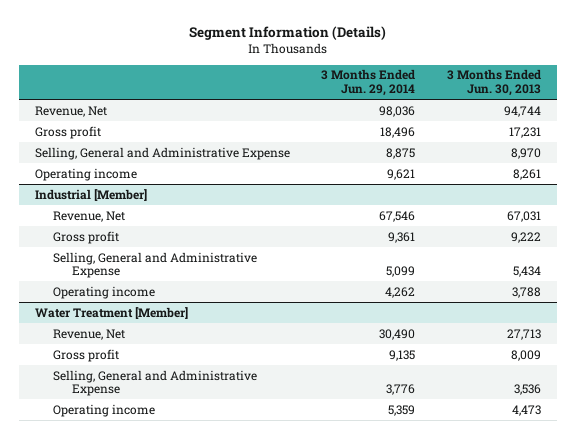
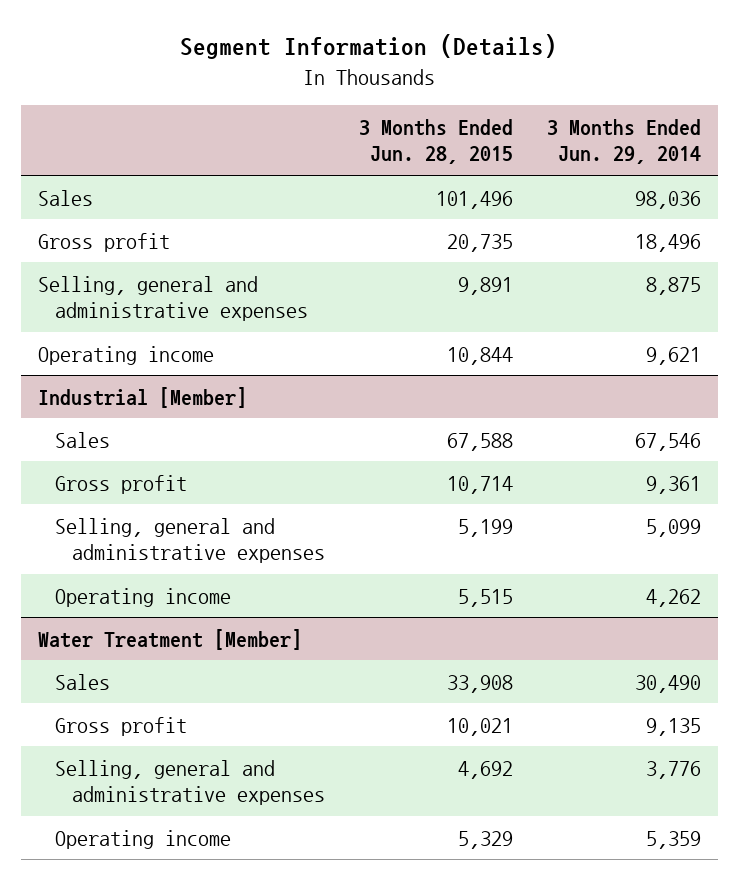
- | 3 Months Ended Jun. 29, 2014 | 3 Months Ended Jun. 30, 2013
+ | 3 Months Ended Jun. 28, 2015 | 3 Months Ended Jun. 29, 2014
- Revenue, Net | 98,036 | 94,744
+ Sales | 101,496 | 98,036
- Selling, General and Administrative Expense | 8,875 | 8,970
+ Selling, general and administrative expenses | 9,891 | 8,875
@ Industrial [Member]
- Revenue, Net | 67,546 | 67,031
+ Sales | 67,588 | 67,546
- Selling, General and Administrative Expense | 5,099 | 5,434
+ Selling, general and administrative expenses | 5,199 | 5,099
@ Water Treatment [Member]
- Revenue, Net | 30,490 | 27,713
+ Sales | 33,908 | 30,490
- Selling, General and Administrative Expense | 3,776 | 3,536
+ Selling, general and administrative expenses | 4,692 | 3,776

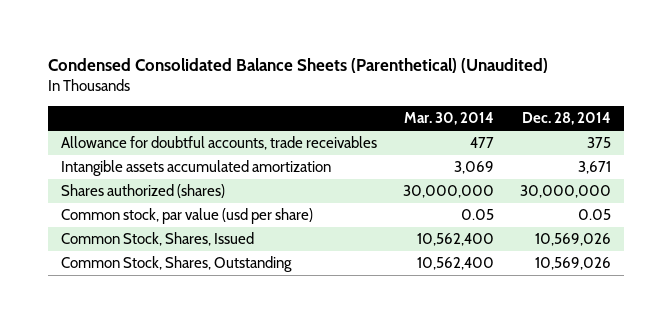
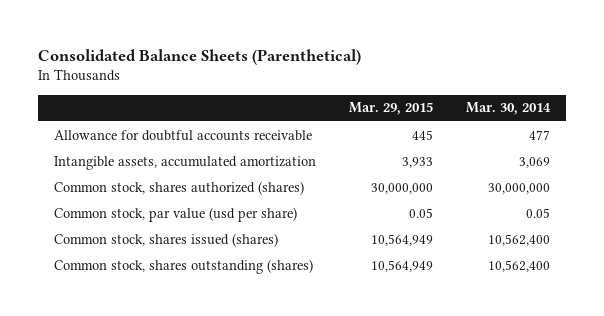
- Condensed Consolidated Balance Sheets (Parenthetical) (Unaudited)
+ Consolidated Balance Sheets (Parenthetical)
- | Mar. 30, 2014 | Dec. 28, 2014
+ | Mar. 29, 2015 | Mar. 30, 2014
- Allowance for doubtful accounts, trade receivables | 477 | 375
- Intangible assets accumulated amortization | 3,069 | 3,671
- Shares authorized (shares) | 30,000,000 | 30,000,000
+ Allowance for doubtful accounts receivable | 445 | 477
+ Intangible assets, accumulated amortization | 3,933 | 3,069
+ Common stock, shares authorized (shares) | 30,000,000 | 30,000,000
- Common Stock, Shares, Issued | 10,562,400 | 10,569,026
- Common Stock, Shares, Outstanding | 10,562,400 | 10,569,026
+ Common stock, shares issued (shares) | 10,564,949 | 10,562,400
+ Common stock, shares outstanding (shares) | 10,564,949 | 10,562,400

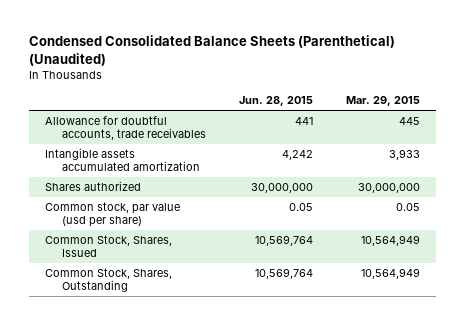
- Consolidated Balance Sheets (Parenthetical)
+ Condensed Consolidated Balance Sheets (Parenthetical) (Unaudited)
- | Mar. 29, 2015 | Mar. 30, 2014
+ | Jun. 28, 2015 | Mar. 29, 2015
- Allowance for doubtful accounts receivable | 445 | 477
- Intangible assets, accumulated amortization | 3,933 | 3,069
- Common stock, shares authorized (shares) | 30,000,000 | 30,000,000
+ Allowance for doubtful accounts, trade receivables | 441 | 445
+ Intangible assets accumulated amortization | 4,242 | 3,933
+ Shares authorized | 30,000,000 | 30,000,000
- Common stock, shares issued (shares) | 10,564,949 | 10,562,400
- Common stock, shares outstanding (shares) | 10,564,949 | 10,562,400
+ Common Stock, Shares, Issued | 10,569,764 | 10,564,949
+ Common Stock, Shares, Outstanding | 10,569,764 | 10,564,949

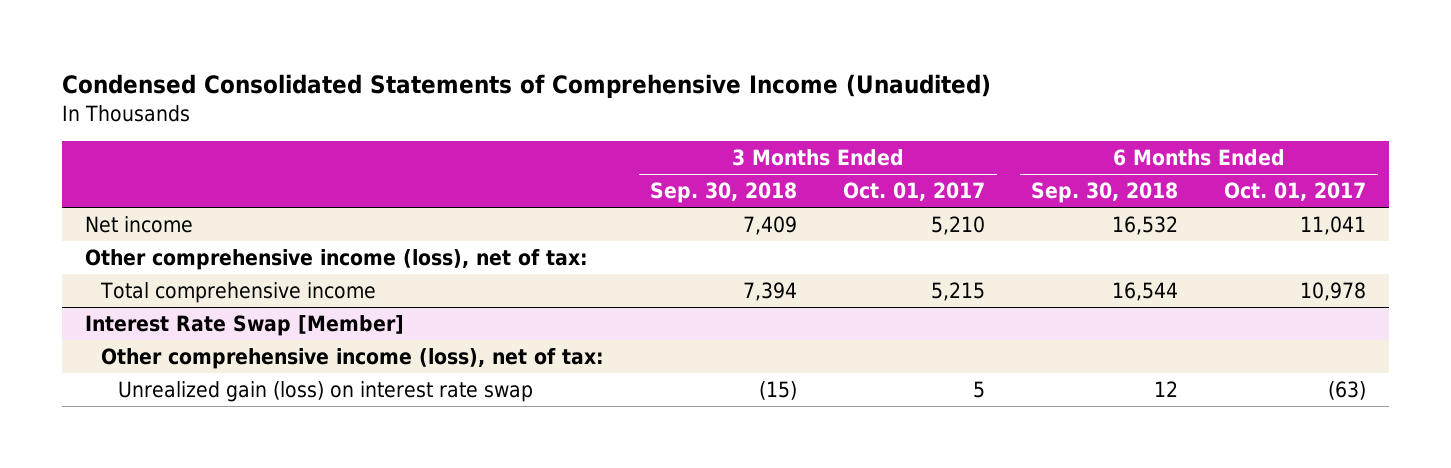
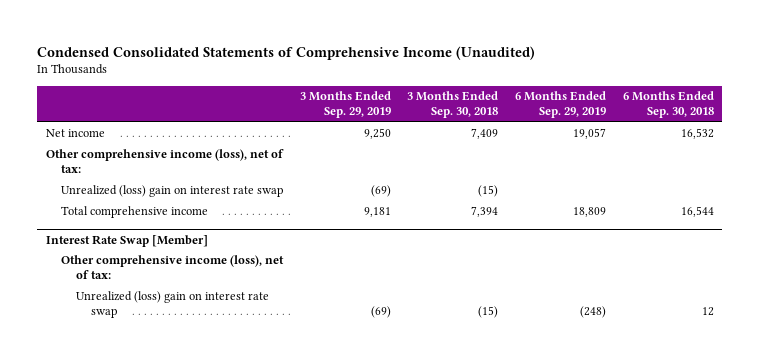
- | 3 Months Ended Sep. 30, 2018 | 3 Months Ended Oct. 01, 2017 | 6 Months Ended Sep. 30, 2018 | 6 Months Ended Oct. 01, 2017
+ | 3 Months Ended Sep. 29, 2019 | 3 Months Ended Sep. 30, 2018 | 6 Months Ended Sep. 29, 2019 | 6 Months Ended Sep. 30, 2018
+ Unrealized (loss) gain on interest rate swap | (69) | (15) | |
@ Interest Rate Swap [Member]
- Unrealized gain (loss) on interest rate swap | (15) | 5 | 12 | (63)
+ Unrealized (loss) gain on interest rate swap | (69) | (15) | (248) | 12

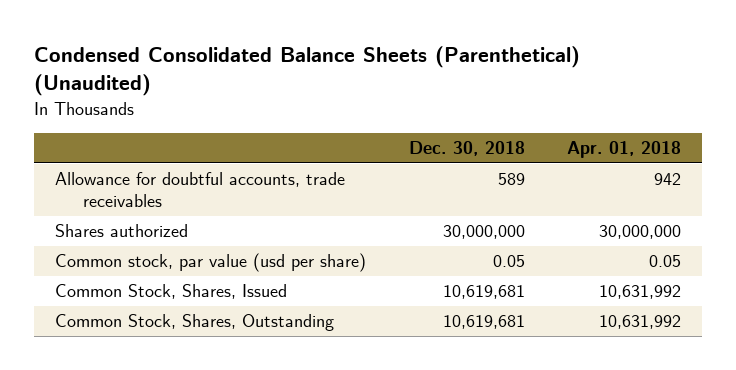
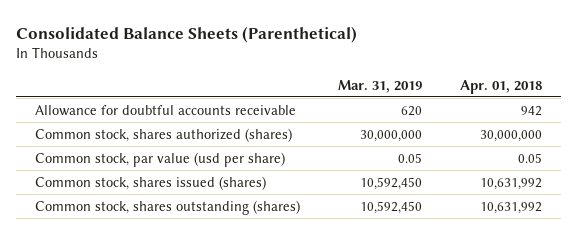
- Condensed Consolidated Balance Sheets (Parenthetical) (Unaudited)
+ Consolidated Balance Sheets (Parenthetical)
- | Dec. 30, 2018 | Apr. 01, 2018
+ | Mar. 31, 2019 | Apr. 01, 2018
- Allowance for doubtful accounts, trade receivables | 589 | 942
- Shares authorized | 30,000,000 | 30,000,000
+ Allowance for doubtful accounts receivable | 620 | 942
+ Common stock, shares authorized (shares) | 30,000,000 | 30,000,000
- Common Stock, Shares, Issued | 10,619,681 | 10,631,992
- Common Stock, Shares, Outstanding | 10,619,681 | 10,631,992
+ Common stock, shares issued (shares) | 10,592,450 | 10,631,992
+ Common stock, shares outstanding (shares) | 10,592,450 | 10,631,992

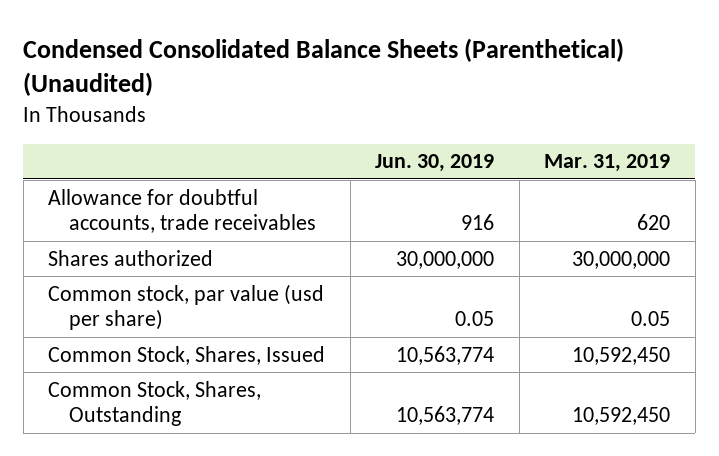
- Consolidated Balance Sheets (Parenthetical)
+ Condensed Consolidated Balance Sheets (Parenthetical) (Unaudited)
- | Mar. 31, 2019 | Apr. 01, 2018
+ | Jun. 30, 2019 | Mar. 31, 2019
- Allowance for doubtful accounts receivable | 620 | 942
- Common stock, shares authorized (shares) | 30,000,000 | 30,000,000
+ Allowance for doubtful accounts, trade receivables | 916 | 620
+ Shares authorized | 30,000,000 | 30,000,000
- Common stock, shares issued (shares) | 10,592,450 | 10,631,992
- Common stock, shares outstanding (shares) | 10,592,450 | 10,631,992
+ Common Stock, Shares, Issued | 10,563,774 | 10,592,450
+ Common Stock, Shares, Outstanding | 10,563,774 | 10,592,450

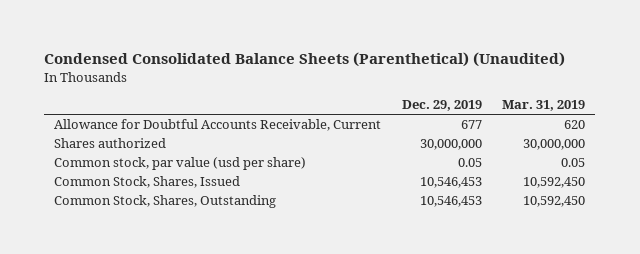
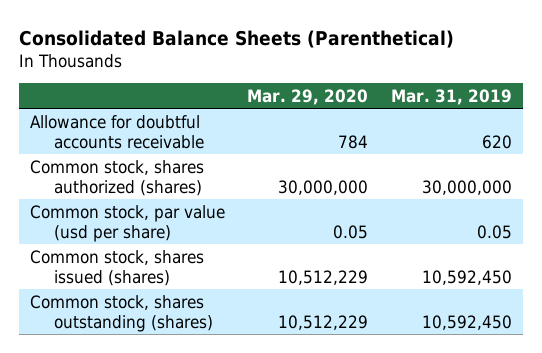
- Condensed Consolidated Balance Sheets (Parenthetical) (Unaudited)
+ Consolidated Balance Sheets (Parenthetical)
- | Dec. 29, 2019 | Mar. 31, 2019
+ | Mar. 29, 2020 | Mar. 31, 2019
- Allowance for Doubtful Accounts Receivable, Current | 677 | 620
- Shares authorized | 30,000,000 | 30,000,000
+ Allowance for doubtful accounts receivable | 784 | 620
+ Common stock, shares authorized (shares) | 30,000,000 | 30,000,000
- Common Stock, Shares, Issued | 10,546,453 | 10,592,450
- Common Stock, Shares, Outstanding | 10,546,453 | 10,592,450
+ Common stock, shares issued (shares) | 10,512,229 | 10,592,450
+ Common stock, shares outstanding (shares) | 10,512,229 | 10,592,450

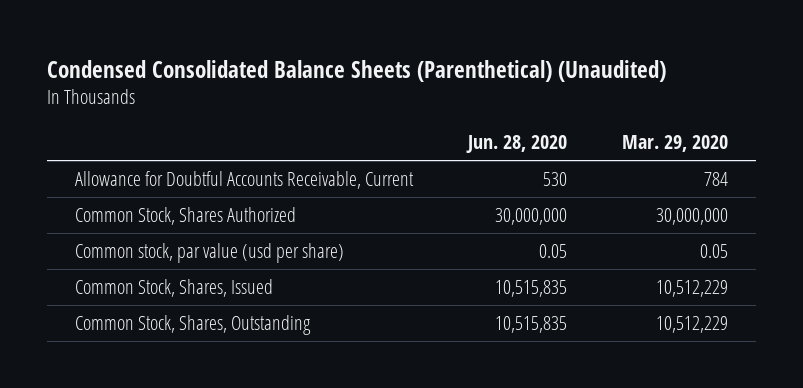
- Consolidated Balance Sheets (Parenthetical)
+ Condensed Consolidated Balance Sheets (Parenthetical) (Unaudited)
- | Mar. 29, 2020 | Mar. 31, 2019
+ | Jun. 28, 2020 | Mar. 29, 2020
- Allowance for doubtful accounts receivable | 784 | 620
- Common stock, shares authorized (shares) | 30,000,000 | 30,000,000
+ Allowance for Doubtful Accounts Receivable, Current | 530 | 784
+ Common Stock, Shares Authorized | 30,000,000 | 30,000,000
- Common stock, shares issued (shares) | 10,512,229 | 10,592,450
- Common stock, shares outstanding (shares) | 10,512,229 | 10,592,450
+ Common Stock, Shares, Issued | 10,515,835 | 10,512,229
+ Common Stock, Shares, Outstanding | 10,515,835 | 10,512,229

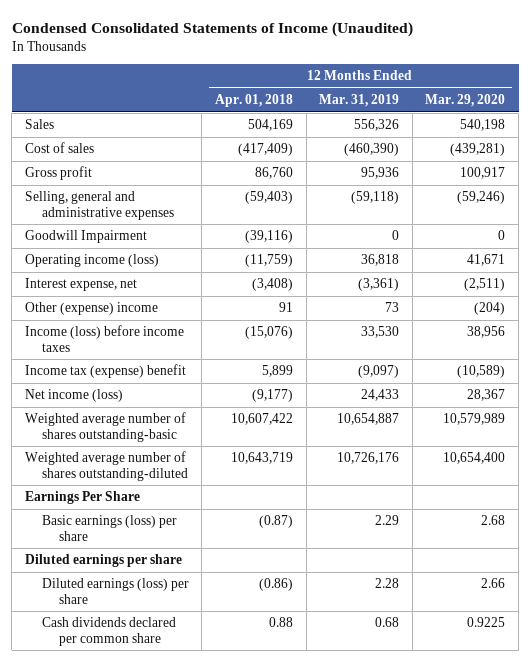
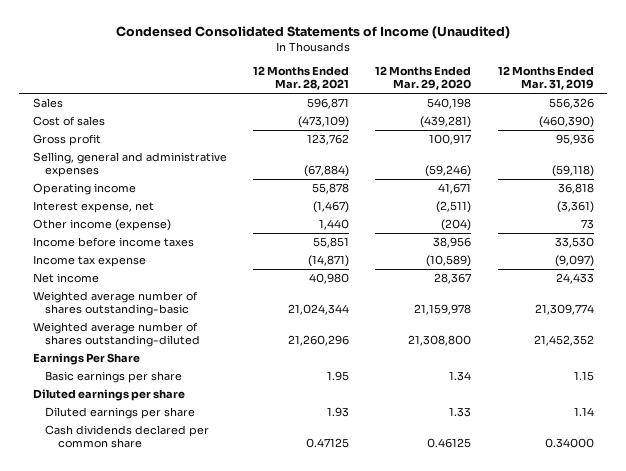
- | 12 Months Ended Apr. 01, 2018 | 12 Months Ended Mar. 31, 2019 | 12 Months Ended Mar. 29, 2020
+ | 12 Months Ended Mar. 28, 2021 | 12 Months Ended Mar. 29, 2020 | 12 Months Ended Mar. 31, 2019
- Goodwill Impairment | (39,116) | 0 | 0
- Operating income (loss) | (11,759) | 36,818 | 41,671
+ Operating income | 55,878 | 41,671 | 36,818
- Other (expense) income | 91 | 73 | (204)
- Income (loss) before income taxes | (15,076) | 33,530 | 38,956
- Income tax (expense) benefit | 5,899 | (9,097) | (10,589)
- Net income (loss) | (9,177) | 24,433 | 28,367
- Weighted average number of shares outstanding-basic | 10,607,422 | 10,654,887 | 10,579,989
- Weighted average number of shares outstanding-diluted | 10,643,719 | 10,726,176 | 10,654,400
+ Other income (expense) | 1,440 | (204) | 73
+ Income before income taxes | 55,851 | 38,956 | 33,530
+ Income tax expense | (14,871) | (10,589) | (9,097)
+ Net income | 40,980 | 28,367 | 24,433
+ Weighted average number of shares outstanding-basic | 21,024,344 | 21,159,978 | 21,309,774
+ Weighted average number of shares outstanding-diluted | 21,260,296 | 21,308,800 | 21,452,352
- Basic earnings (loss) per share | (0.87) | 2.29 | 2.68
+ Basic earnings per share | 1.95 | 1.34 | 1.15
- Diluted earnings (loss) per share | (0.86) | 2.28 | 2.66
- Cash dividends declared per common share | 0.88 | 0.68 | 0.9225
+ Diluted earnings per share | 1.93 | 1.33 | 1.14
+ Cash dividends declared per common share | 0.47125 | 0.46125 | 0.34000

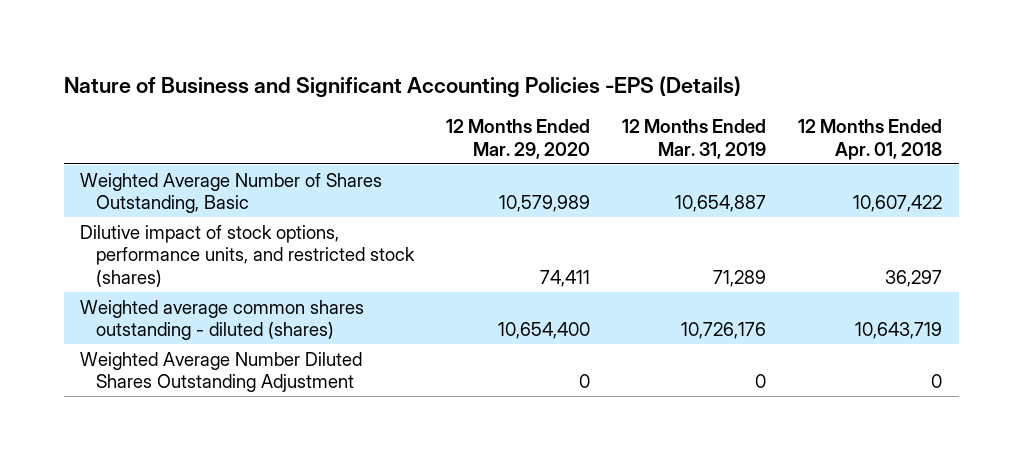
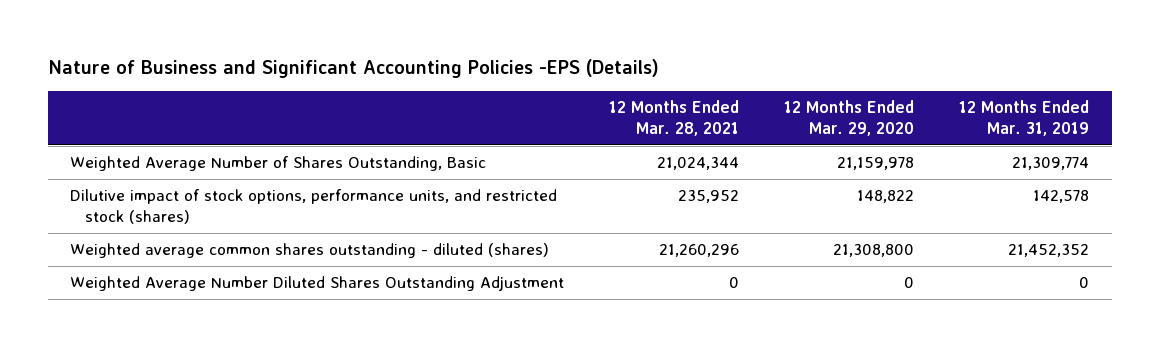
- | 12 Months Ended Mar. 29, 2020 | 12 Months Ended Mar. 31, 2019 | 12 Months Ended Apr. 01, 2018
+ | 12 Months Ended Mar. 28, 2021 | 12 Months Ended Mar. 29, 2020 | 12 Months Ended Mar. 31, 2019
- Weighted Average Number of Shares Outstanding, Basic | 10,579,989 | 10,654,887 | 10,607,422
- Dilutive impact of stock options, performance units, and restricted stock (shares) | 74,411 | 71,289 | 36,297
- Weighted average common shares outstanding - diluted (shares) | 10,654,400 | 10,726,176 | 10,643,719
+ Weighted Average Number of Shares Outstanding, Basic | 21,024,344 | 21,159,978 | 21,309,774
+ Dilutive impact of stock options, performance units, and restricted stock (shares) | 235,952 | 148,822 | 142,578
+ Weighted average common shares outstanding - diluted (shares) | 21,260,296 | 21,308,800 | 21,452,352

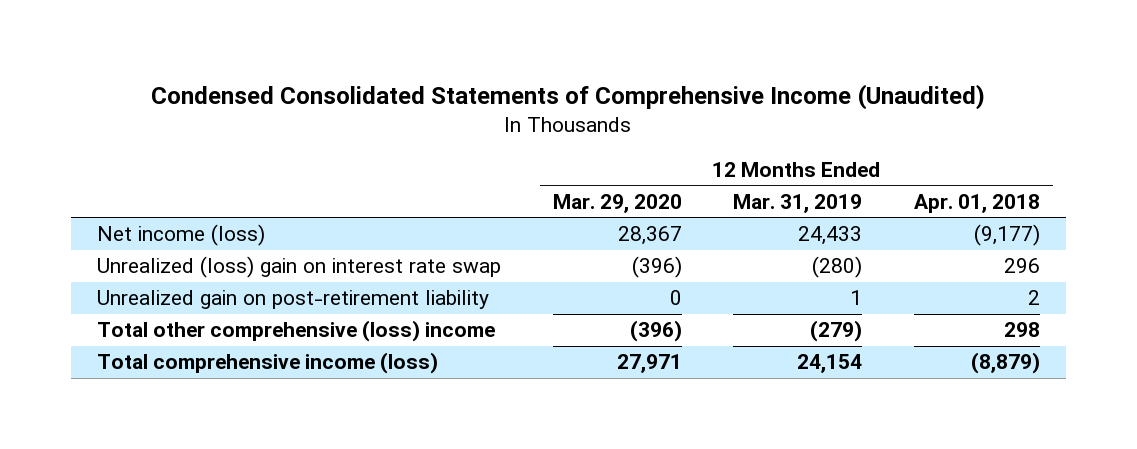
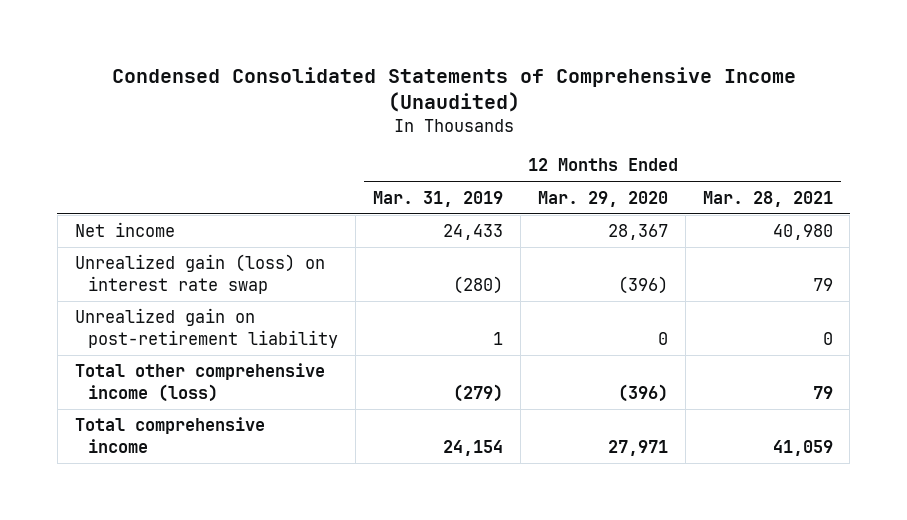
- | 12 Months Ended Mar. 29, 2020 | 12 Months Ended Mar. 31, 2019 | 12 Months Ended Apr. 01, 2018
+ | 12 Months Ended Mar. 31, 2019 | 12 Months Ended Mar. 29, 2020 | 12 Months Ended Mar. 28, 2021
- Net income (loss) | 28,367 | 24,433 | (9,177)
- Unrealized (loss) gain on interest rate swap | (396) | (280) | 296
+ Net income | 24,433 | 28,367 | 40,980
+ Unrealized gain (loss) on interest rate swap | (280) | (396) | 79
- Total other comprehensive (loss) income | (396) | (279) | 298
- Total comprehensive income (loss) | 27,971 | 24,154 | (8,879)
+ Total other comprehensive income (loss) | (279) | (396) | 79
+ Total comprehensive income | 24,154 | 27,971 | 41,059

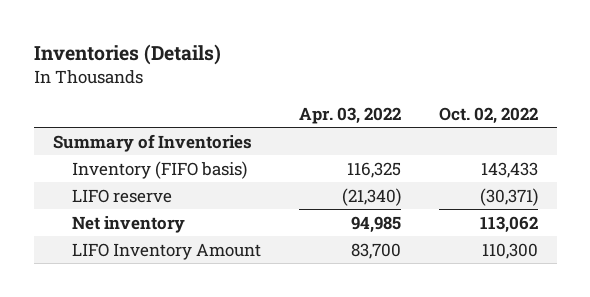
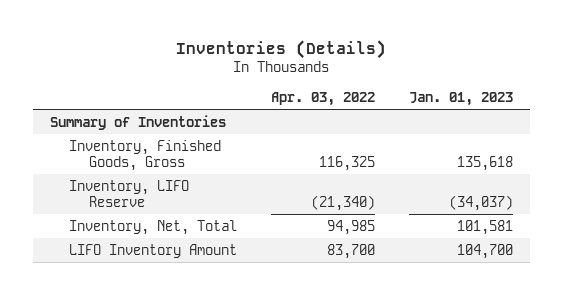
- | Apr. 03, 2022 | Oct. 02, 2022
+ | Apr. 03, 2022 | Jan. 01, 2023
- Inventory (FIFO basis) | 116,325 | 143,433
- LIFO reserve | (21,340) | (30,371)
- Net inventory | 94,985 | 113,062
+ Inventory, Finished Goods, Gross | 116,325 | 135,618
+ Inventory, LIFO Reserve | (21,340) | (34,037)
+ Inventory, Net, Total | 94,985 | 101,581

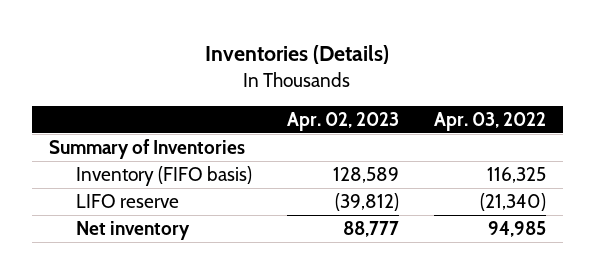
- | Apr. 03, 2022 | Jan. 01, 2023
+ | Apr. 02, 2023 | Apr. 03, 2022
- Inventory, Finished Goods, Gross | 116,325 | 135,618
- Inventory, LIFO Reserve | (21,340) | (34,037)
- Inventory, Net, Total | 94,985 | 101,581
- LIFO Inventory Amount | 83,700 | 104,700
+ Inventory (FIFO basis) | 128,589 | 116,325
+ LIFO reserve | (39,812) | (21,340)
+ Net inventory | 88,777 | 94,985

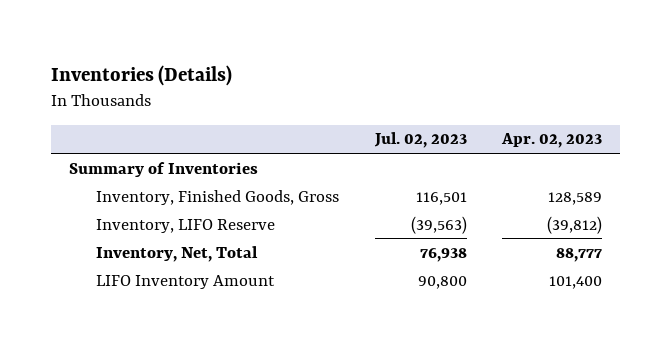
- | Apr. 02, 2023 | Apr. 03, 2022
+ | Jul. 02, 2023 | Apr. 02, 2023
- Inventory (FIFO basis) | 128,589 | 116,325
- LIFO reserve | (39,812) | (21,340)
- Net inventory | 88,777 | 94,985
+ Inventory, Finished Goods, Gross | 116,501 | 128,589
+ Inventory, LIFO Reserve | (39,563) | (39,812)
+ Inventory, Net, Total | 76,938 | 88,777
+ LIFO Inventory Amount | 90,800 | 101,400

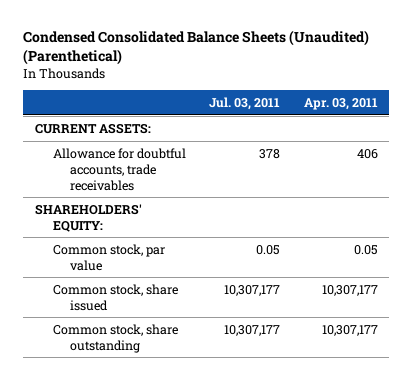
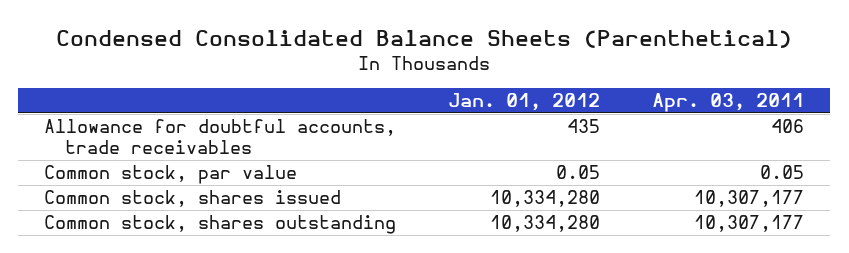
- Condensed Consolidated Balance Sheets (Unaudited) (Parenthetical)
+ Condensed Consolidated Balance Sheets (Parenthetical)
- | Jul. 03, 2011 | Apr. 03, 2011
+ | Jan. 01, 2012 | Apr. 03, 2011
- CURRENT ASSETS:
- SHAREHOLDERS' EQUITY:
- Common stock, share issued | 10,307,177 | 10,307,177
- Common stock, share outstanding | 10,307,177 | 10,307,177
+ Common stock, shares issued | 10,334,280 | 10,307,177
+ Common stock, shares outstanding | 10,334,280 | 10,307,177

